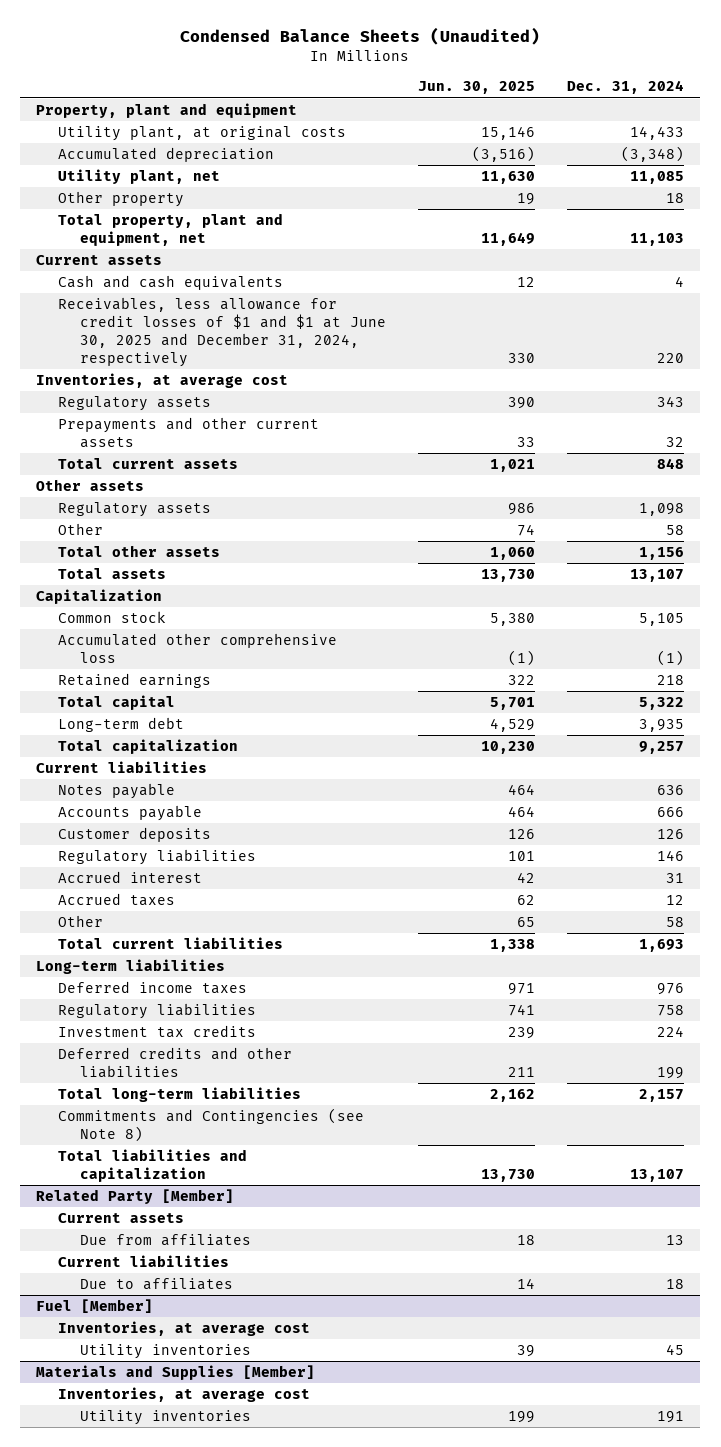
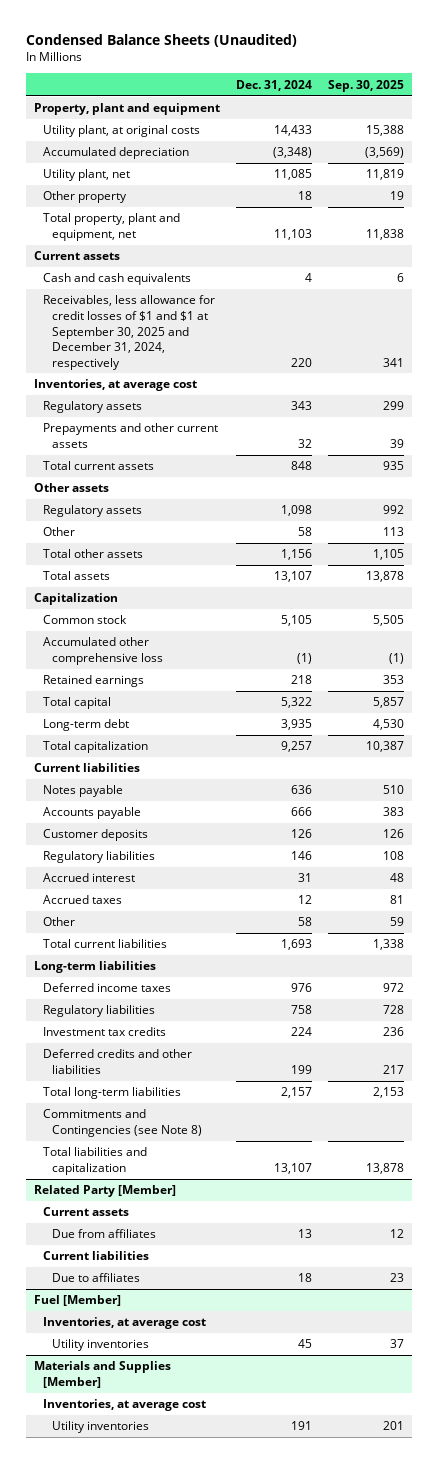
- | Jun. 30, 2025 | Dec. 31, 2024
+ | Dec. 31, 2024 | Sep. 30, 2025
- Receivables, less allowance for credit losses of $1 and $1 at June 30, 2025 and December 31, 2024, respectively | 330 | 220
+ Receivables, less allowance for credit losses of $1 and $1 at September 30, 2025 and December 31, 2024, respectively | 220 | 341

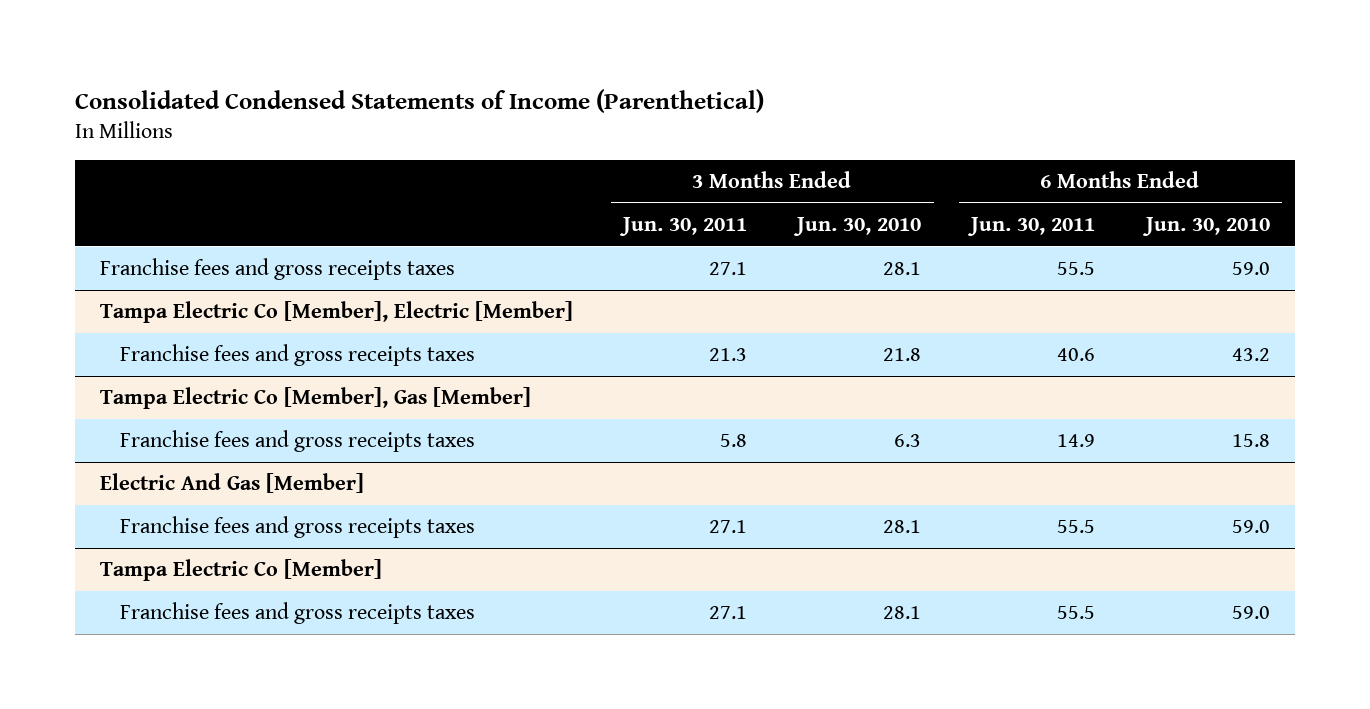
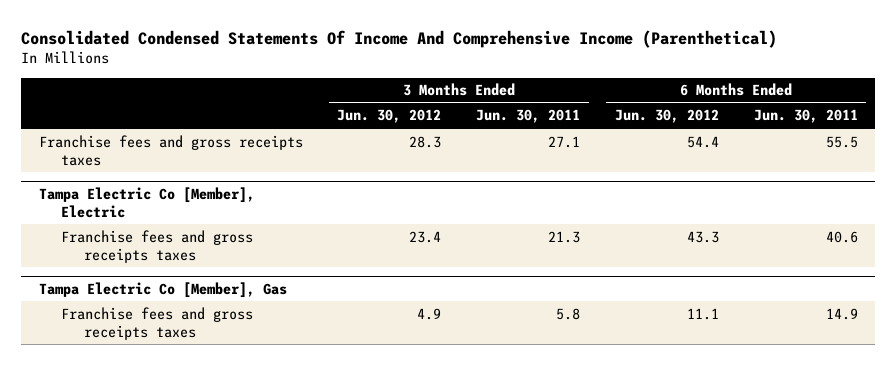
- Consolidated Condensed Statements of Income (Parenthetical)
+ Consolidated Condensed Statements Of Income And Comprehensive Income (Parenthetical)
- | 3 Months Ended Jun. 30, 2011 | 3 Months Ended Jun. 30, 2010 | 6 Months Ended Jun. 30, 2011 | 6 Months Ended Jun. 30, 2010
+ | 3 Months Ended Jun. 30, 2012 | 3 Months Ended Jun. 30, 2011 | 6 Months Ended Jun. 30, 2012 | 6 Months Ended Jun. 30, 2011
- Tampa Electric Co [Member], Electric [Member]
+ Tampa Electric Co [Member], Electric
- Tampa Electric Co [Member], Gas [Member]
+ Tampa Electric Co [Member], Gas
- Electric And Gas [Member]
- Franchise fees and gross receipts taxes | 27.1 | 28.1 | 55.5 | 59.0
- Tampa Electric Co [Member]
- Franchise fees and gross receipts taxes | 27.1 | 28.1 | 55.5 | 59.0

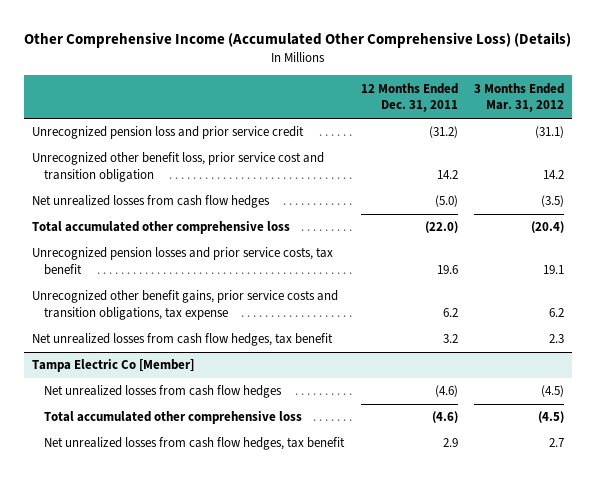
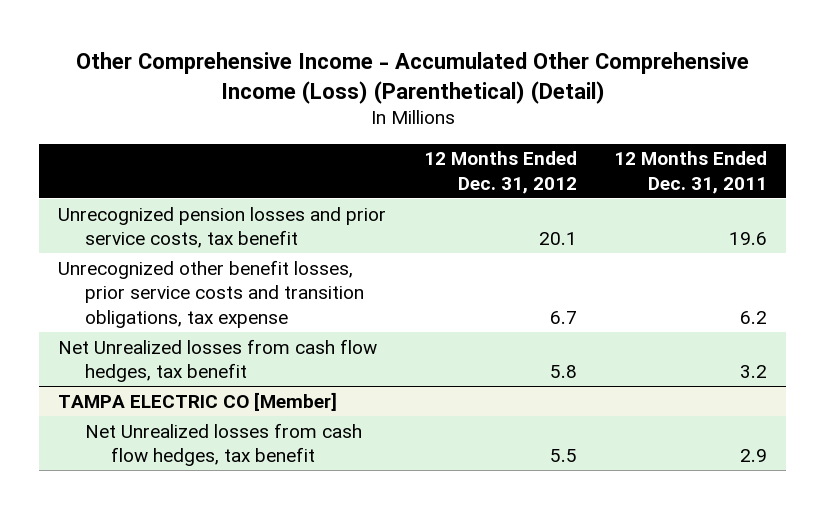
- Other Comprehensive Income (Accumulated Other Comprehensive Loss) (Details)
+ Other Comprehensive Income - Accumulated Other Comprehensive Income (Loss) (Parenthetical) (Detail)
- | 12 Months Ended Dec. 31, 2011 | 3 Months Ended Mar. 31, 2012
+ | 12 Months Ended Dec. 31, 2012 | 12 Months Ended Dec. 31, 2011
- Unrecognized pension loss and prior service credit | (31.2) | (31.1)
- Unrecognized other benefit loss, prior service cost and transition obligation | 14.2 | 14.2
- Net unrealized losses from cash flow hedges | (5.0) | (3.5)
- Total accumulated other comprehensive loss | (22.0) | (20.4)
- Unrecognized other benefit gains, prior service costs and transition obligations, tax expense | 6.2 | 6.2
- Net unrealized losses from cash flow hedges, tax benefit | 3.2 | 2.3
- Tampa Electric Co [Member]
- Net unrealized losses from cash flow hedges | (4.6) | (4.5)
- Total accumulated other comprehensive loss | (4.6) | (4.5)
- Net unrealized losses from cash flow hedges, tax benefit | 2.9 | 2.7
+ Unrecognized other benefit losses, prior service costs and transition obligations, tax expense | 6.7 | 6.2
+ Net Unrealized losses from cash flow hedges, tax benefit | 5.8 | 3.2
+ TAMPA ELECTRIC CO [Member]
+ Net Unrealized losses from cash flow hedges, tax benefit | 5.5 | 2.9

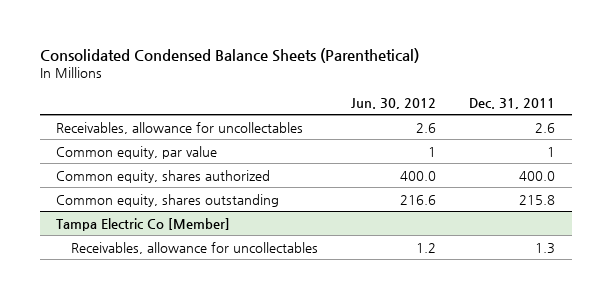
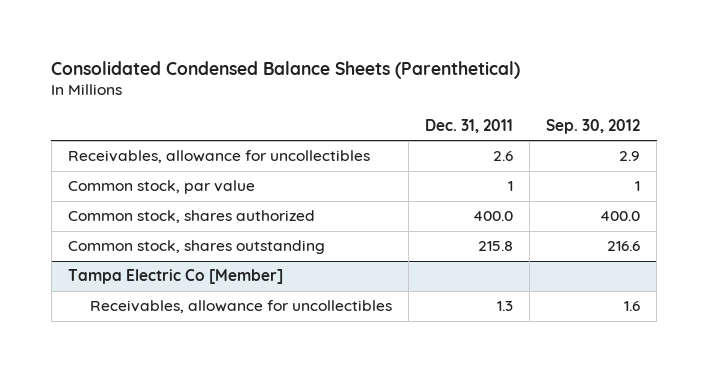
- | Jun. 30, 2012 | Dec. 31, 2011
+ | Dec. 31, 2011 | Sep. 30, 2012
- Receivables, allowance for uncollectables | 2.6 | 2.6
- Common equity, par value | 1 | 1
- Common equity, shares authorized | 400.0 | 400.0
- Common equity, shares outstanding | 216.6 | 215.8
+ Receivables, allowance for uncollectibles | 2.6 | 2.9
+ Common stock, par value | 1 | 1
+ Common stock, shares authorized | 400.0 | 400.0
+ Common stock, shares outstanding | 215.8 | 216.6
@ Tampa Electric Co [Member]
- Receivables, allowance for uncollectables | 1.2 | 1.3
+ Receivables, allowance for uncollectibles | 1.3 | 1.6

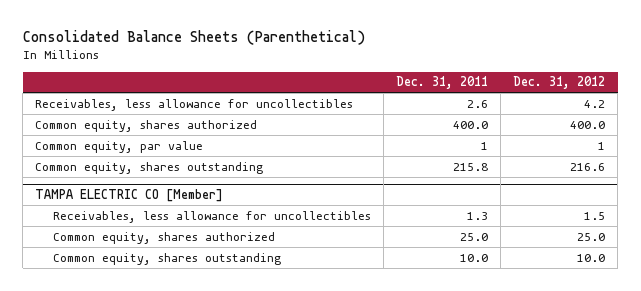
- Consolidated Condensed Balance Sheets (Parenthetical)
+ Consolidated Balance Sheets (Parenthetical)
- | Dec. 31, 2011 | Sep. 30, 2012
+ | Dec. 31, 2011 | Dec. 31, 2012
- Receivables, allowance for uncollectibles | 2.6 | 2.9
- Common stock, par value | 1 | 1
- Common stock, shares authorized | 400.0 | 400.0
- Common stock, shares outstanding | 215.8 | 216.6
- Tampa Electric Co [Member]
- Receivables, allowance for uncollectibles | 1.3 | 1.6
+ Receivables, less allowance for uncollectibles | 2.6 | 4.2
+ Common equity, shares authorized | 400.0 | 400.0
+ Common equity, par value | 1 | 1
+ Common equity, shares outstanding | 215.8 | 216.6
+ TAMPA ELECTRIC CO [Member]
+ Receivables, less allowance for uncollectibles | 1.3 | 1.5
+ Common equity, shares authorized | 25.0 | 25.0
+ Common equity, shares outstanding | 10.0 | 10.0

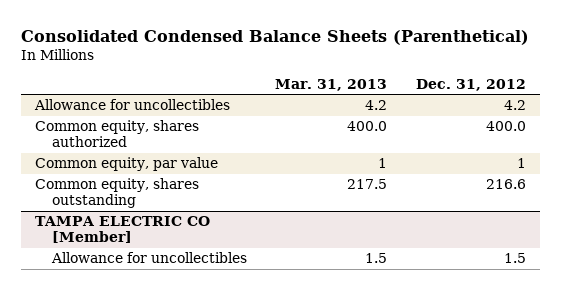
- Consolidated Balance Sheets (Parenthetical)
+ Consolidated Condensed Balance Sheets (Parenthetical)
- | Dec. 31, 2011 | Dec. 31, 2012
+ | Mar. 31, 2013 | Dec. 31, 2012
- Receivables, less allowance for uncollectibles | 2.6 | 4.2
+ Allowance for uncollectibles | 4.2 | 4.2
@ TAMPA ELECTRIC CO [Member]
- Receivables, less allowance for uncollectibles | 1.3 | 1.5
- Common equity, shares authorized | 25.0 | 25.0
- Common equity, shares outstanding | 10.0 | 10.0
+ Allowance for uncollectibles | 1.5 | 1.5

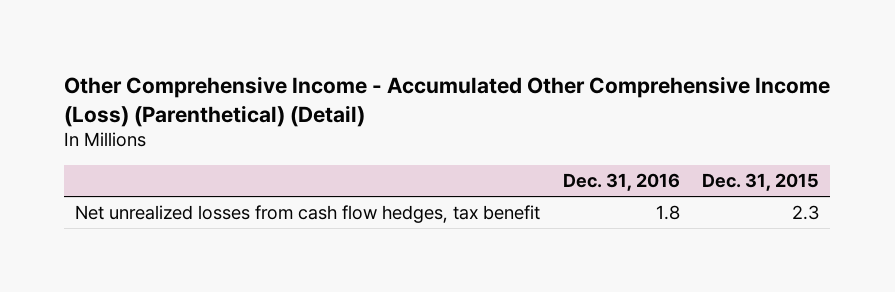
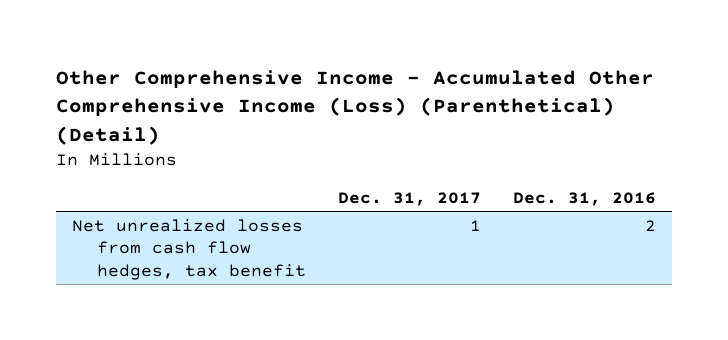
- | Dec. 31, 2016 | Dec. 31, 2015
+ | Dec. 31, 2017 | Dec. 31, 2016
- Net unrealized losses from cash flow hedges, tax benefit | 1.8 | 2.3
+ Net unrealized losses from cash flow hedges, tax benefit | 1 | 2

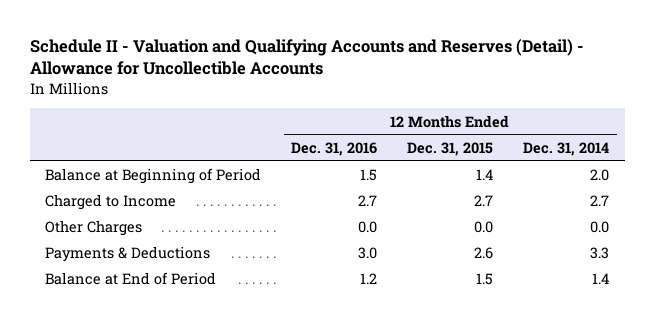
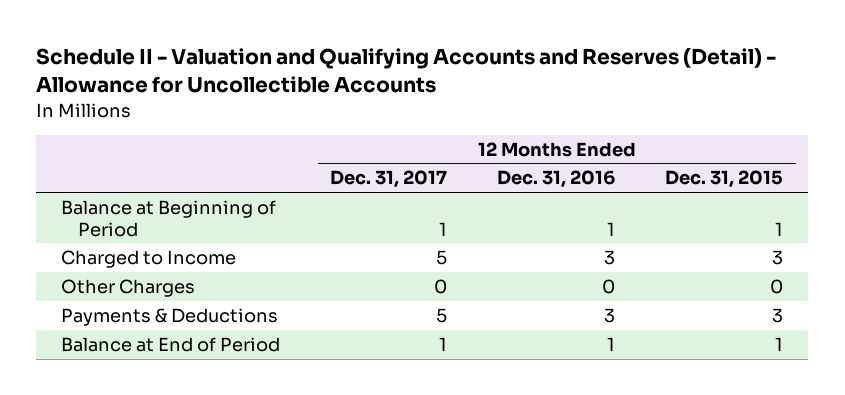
- | 12 Months Ended Dec. 31, 2016 | 12 Months Ended Dec. 31, 2015 | 12 Months Ended Dec. 31, 2014
+ | 12 Months Ended Dec. 31, 2017 | 12 Months Ended Dec. 31, 2016 | 12 Months Ended Dec. 31, 2015
- Balance at Beginning of Period | 1.5 | 1.4 | 2.0
- Charged to Income | 2.7 | 2.7 | 2.7
- Other Charges | 0.0 | 0.0 | 0.0
- Payments & Deductions | 3.0 | 2.6 | 3.3
- Balance at End of Period | 1.2 | 1.5 | 1.4
+ Balance at Beginning of Period | 1 | 1 | 1
+ Charged to Income | 5 | 3 | 3
+ Other Charges | 0 | 0 | 0
+ Payments & Deductions | 5 | 3 | 3
+ Balance at End of Period | 1 | 1 | 1

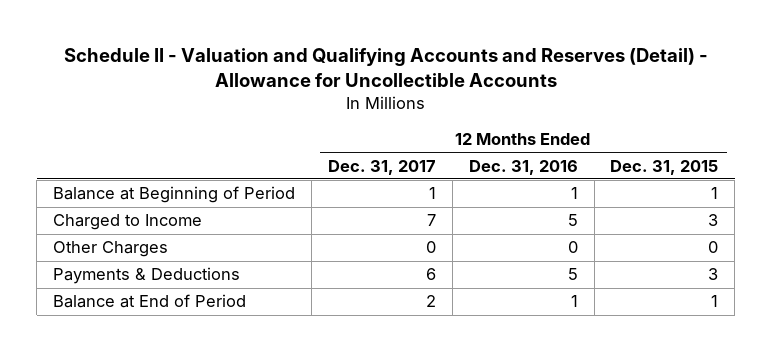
- Charged to Income | 5 | 3 | 3
+ Charged to Income | 7 | 5 | 3
- Payments & Deductions | 5 | 3 | 3
- Balance at End of Period | 1 | 1 | 1
+ Payments & Deductions | 6 | 5 | 3
+ Balance at End of Period | 2 | 1 | 1

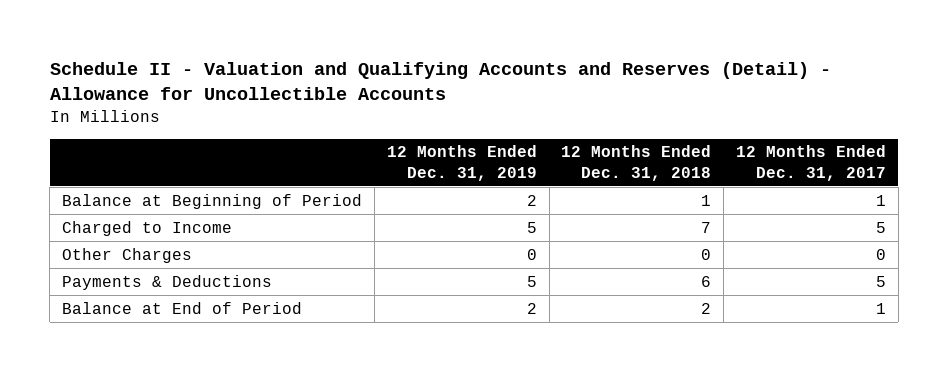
- | 12 Months Ended Dec. 31, 2017 | 12 Months Ended Dec. 31, 2016 | 12 Months Ended Dec. 31, 2015
+ | 12 Months Ended Dec. 31, 2019 | 12 Months Ended Dec. 31, 2018 | 12 Months Ended Dec. 31, 2017
- Charged to Income | 7 | 5 | 3
+ Charged to Income | 5 | 7 | 5
- Payments & Deductions | 6 | 5 | 3
- Balance at End of Period | 2 | 1 | 1
+ Payments & Deductions | 5 | 6 | 5
+ Balance at End of Period | 2 | 2 | 1

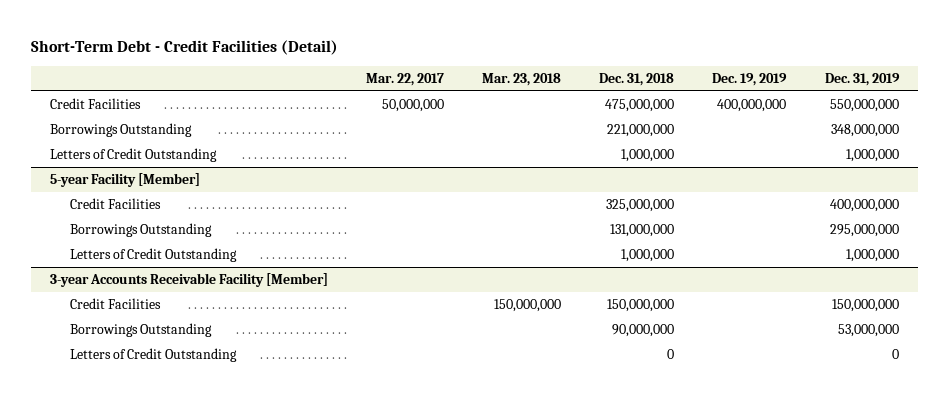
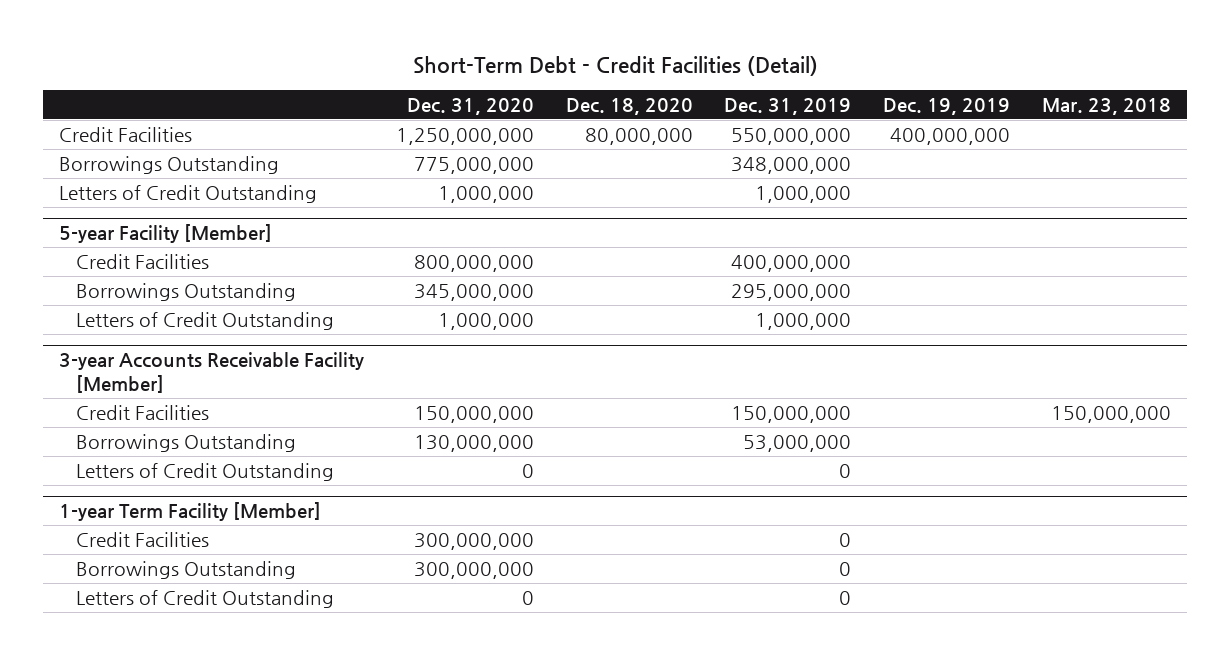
- | Mar. 22, 2017 | Mar. 23, 2018 | Dec. 31, 2018 | Dec. 19, 2019 | Dec. 31, 2019
+ | Dec. 31, 2020 | Dec. 18, 2020 | Dec. 31, 2019 | Dec. 19, 2019 | Mar. 23, 2018
+ 1-year Term Facility [Member]
+ Credit Facilities | 300,000,000 | | 0 | |
+ Borrowings Outstanding | 300,000,000 | | 0 | |
+ Letters of Credit Outstanding | 0 | | 0 | |

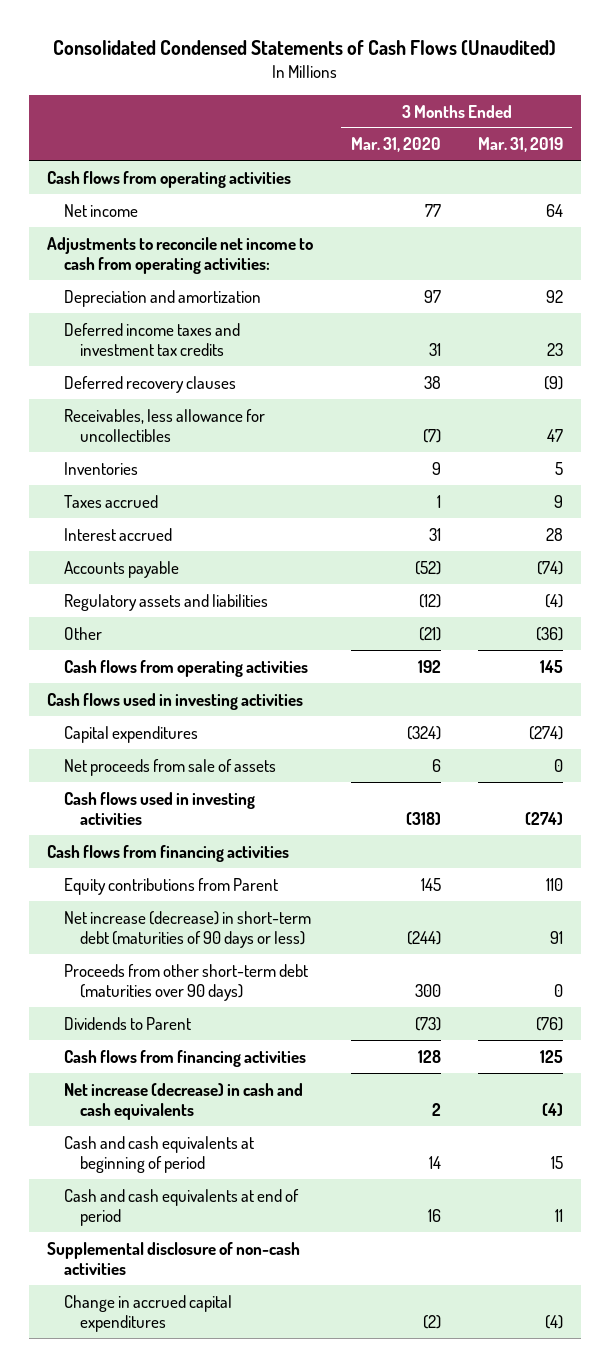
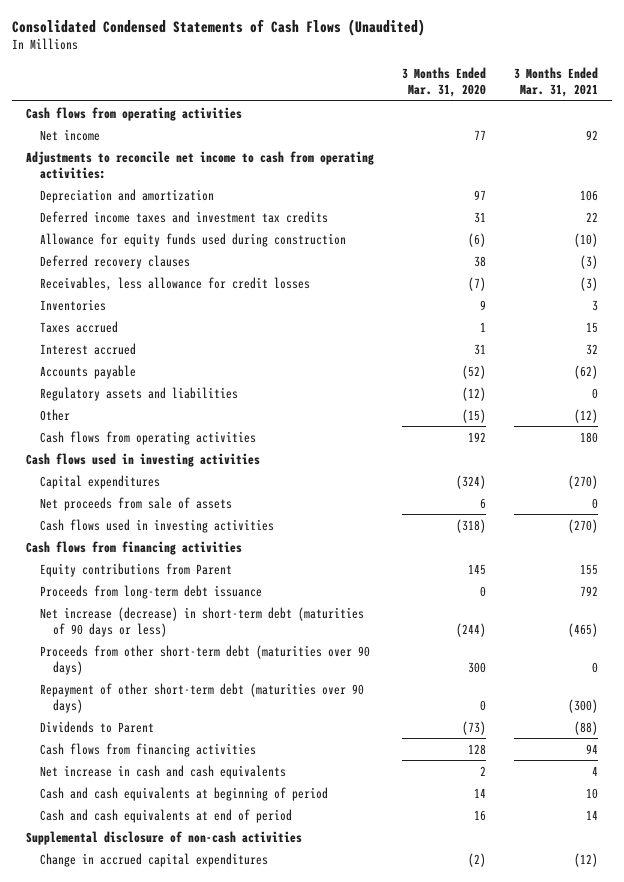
- | 3 Months Ended Mar. 31, 2020 | 3 Months Ended Mar. 31, 2019
+ | 3 Months Ended Mar. 31, 2020 | 3 Months Ended Mar. 31, 2021
+ Allowance for equity funds used during construction | (6) | (10)
- Receivables, less allowance for uncollectibles | (7) | 47
+ Receivables, less allowance for credit losses | (7) | (3)
- Other | (21) | (36)
+ Other | (15) | (12)
+ Proceeds from long-term debt issuance | 0 | 792
+ Repayment of other short-term debt (maturities over 90 days) | 0 | (300)
- Net increase (decrease) in cash and cash equivalents | 2 | (4)
+ Net increase in cash and cash equivalents | 2 | 4

